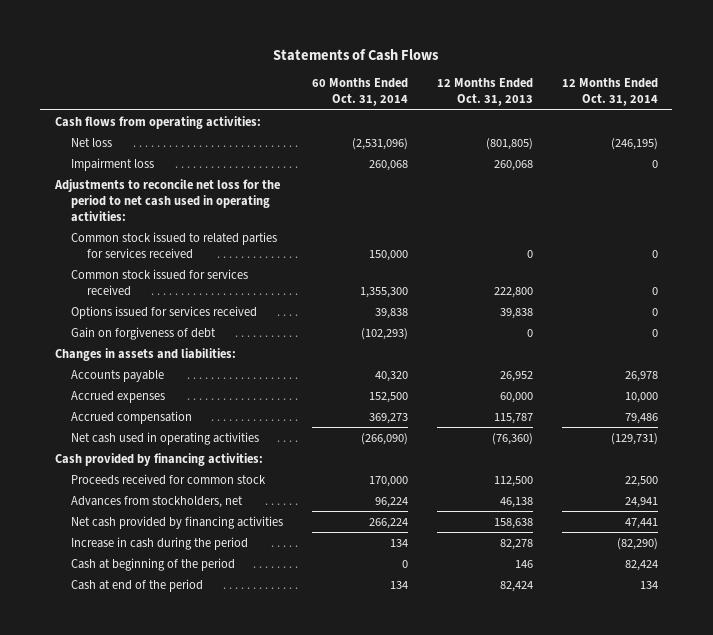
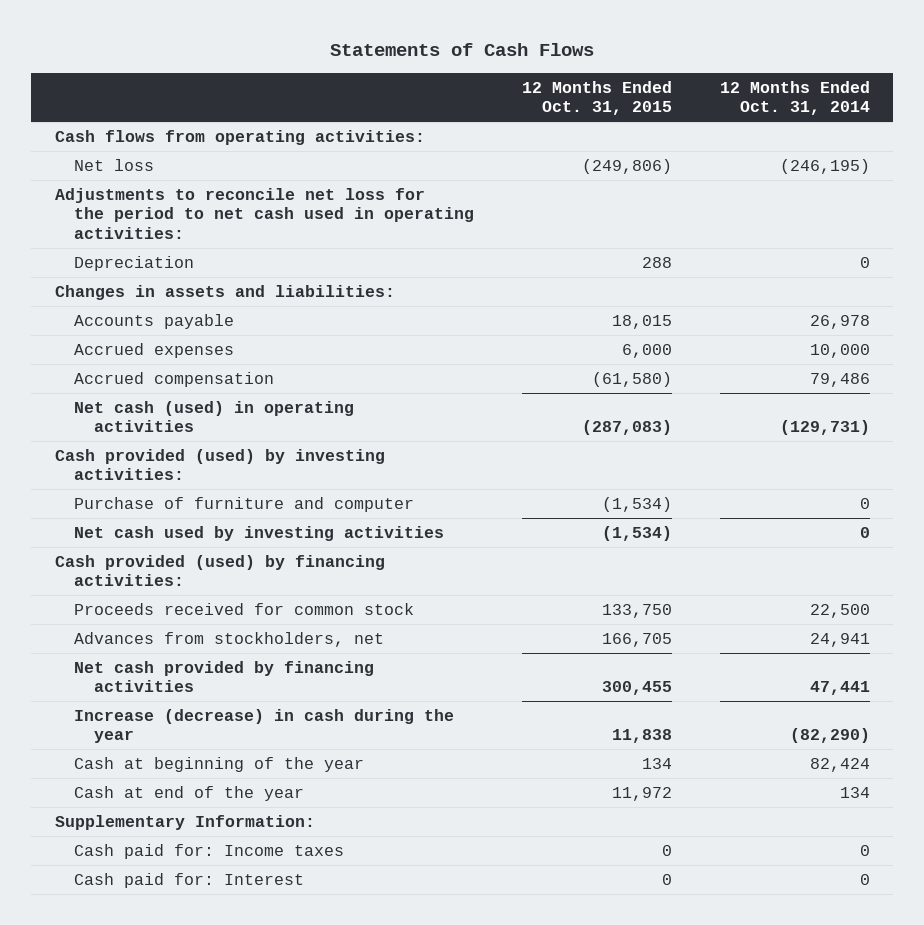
- | 60 Months Ended Oct. 31, 2014 | 12 Months Ended Oct. 31, 2013 | 12 Months Ended Oct. 31, 2014
+ | 12 Months Ended Oct. 31, 2015 | 12 Months Ended Oct. 31, 2014
- Impairment loss | 260,068 | 260,068 | 0
- Common stock issued to related parties for services received | 150,000 | 0 | 0
- Common stock issued for services received | 1,355,300 | 222,800 | 0
- Options issued for services received | 39,838 | 39,838 | 0
- Gain on forgiveness of debt | (102,293) | 0 | 0
+ Depreciation | 288 | 0
- Net cash used in operating activities | (266,090) | (76,360) | (129,731)
- Cash provided by financing activities:
+ Net cash (used) in operating activities | (287,083) | (129,731)
+ Cash provided (used) by investing activities:
+ Purchase of furniture and computer | (1,534) | 0
+ Net cash used by investing activities | (1,534) | 0
+ Cash provided (used) by financing activities:
- Increase in cash during the period | 134 | 82,278 | (82,290)
- Cash at beginning of the period | 0 | 146 | 82,424
- Cash at end of the period | 134 | 82,424 | 134
+ Increase (decrease) in cash during the year | 11,838 | (82,290)
+ Cash at beginning of the year | 134 | 82,424
+ Cash at end of the year | 11,972 | 134
+ Supplementary Information:
+ Cash paid for: Income taxes | 0 | 0
+ Cash paid for: Interest | 0 | 0

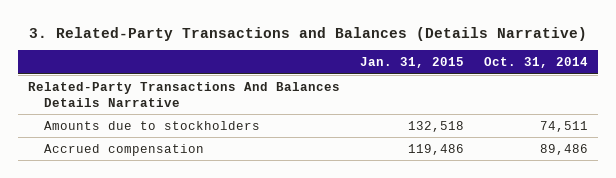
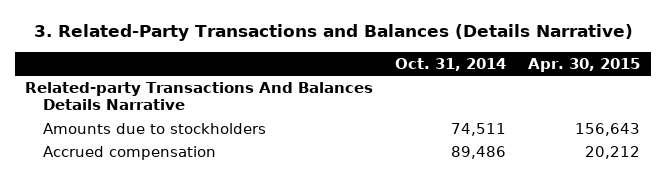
- | Jan. 31, 2015 | Oct. 31, 2014
+ | Oct. 31, 2014 | Apr. 30, 2015
- Related-Party Transactions And Balances Details Narrative
+ Related-party Transactions And Balances Details Narrative

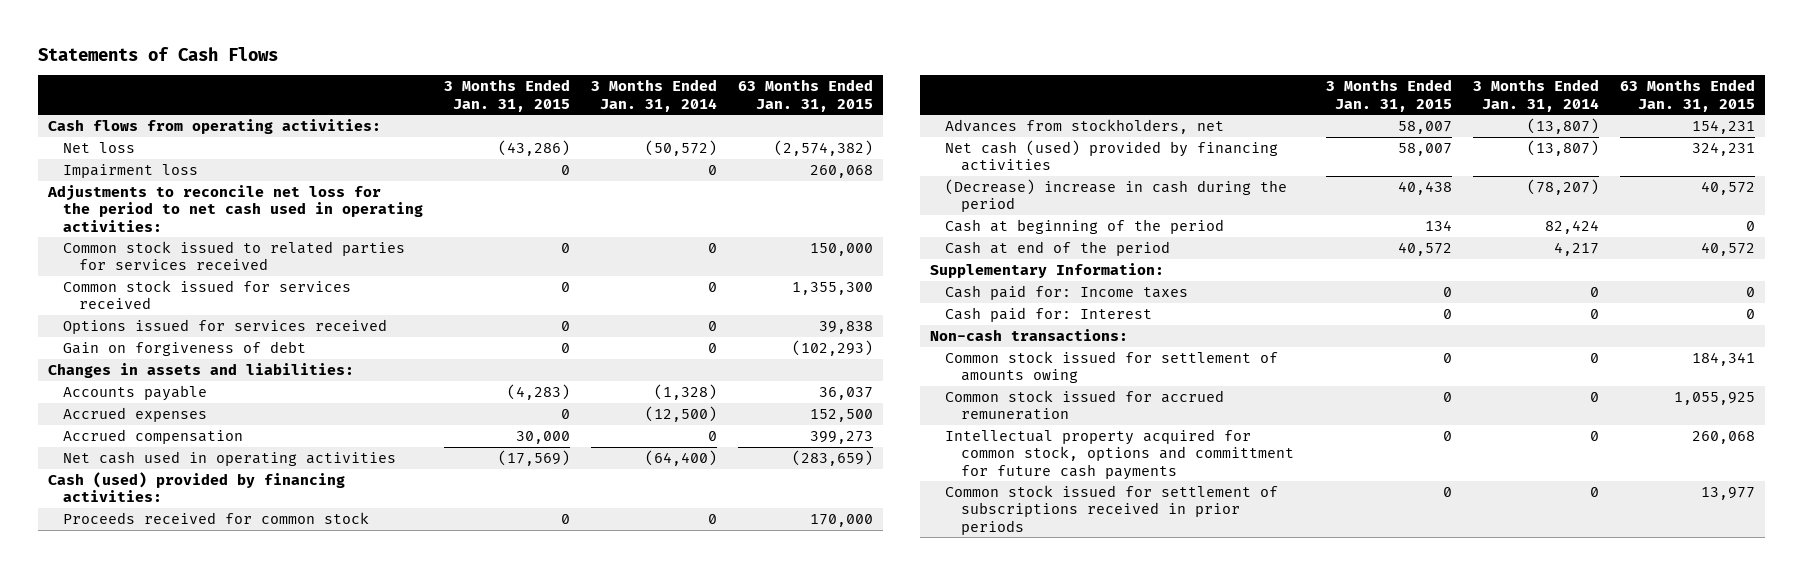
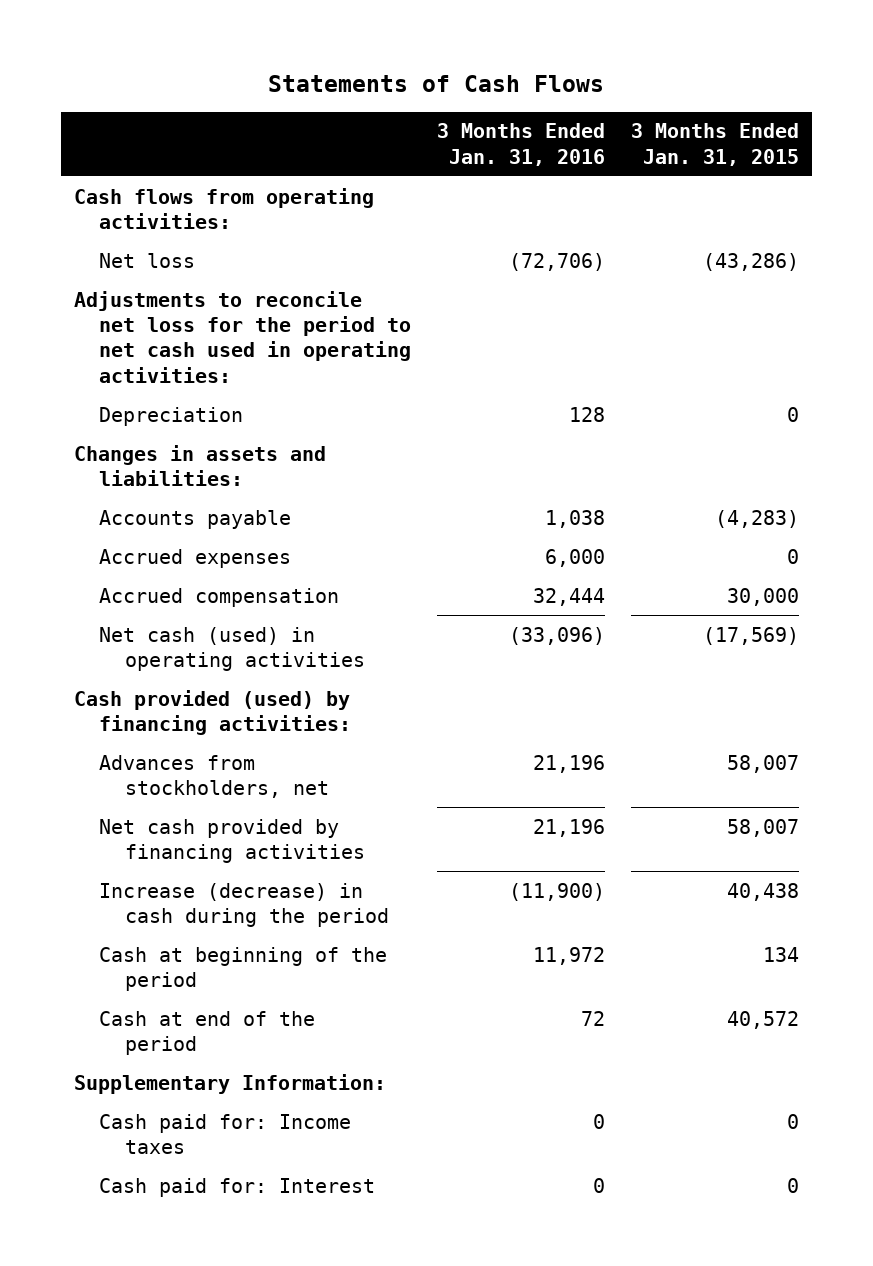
- | 3 Months Ended Jan. 31, 2015 | 3 Months Ended Jan. 31, 2014 | 63 Months Ended Jan. 31, 2015
+ | 3 Months Ended Jan. 31, 2016 | 3 Months Ended Jan. 31, 2015
- Impairment loss | 0 | 0 | 260,068
- Common stock issued to related parties for services received | 0 | 0 | 150,000
- Common stock issued for services received | 0 | 0 | 1,355,300
- Options issued for services received | 0 | 0 | 39,838
- Gain on forgiveness of debt | 0 | 0 | (102,293)
+ Depreciation | 128 | 0
- Net cash used in operating activities | (17,569) | (64,400) | (283,659)
- Cash (used) provided by financing activities:
- Proceeds received for common stock | 0 | 0 | 170,000
+ Net cash (used) in operating activities | (33,096) | (17,569)
+ Cash provided (used) by financing activities:
- Net cash (used) provided by financing activities | 58,007 | (13,807) | 324,231
- (Decrease) increase in cash during the period | 40,438 | (78,207) | 40,572
+ Net cash provided by financing activities | 21,196 | 58,007
+ Increase (decrease) in cash during the period | (11,900) | 40,438
- Non-cash transactions:
- Common stock issued for settlement of amounts owing | 0 | 0 | 184,341
- Common stock issued for accrued remuneration | 0 | 0 | 1,055,925
- Intellectual property acquired for common stock, options and committment for future cash payments | 0 | 0 | 260,068
- Common stock issued for settlement of subscriptions received in prior periods | 0 | 0 | 13,977

